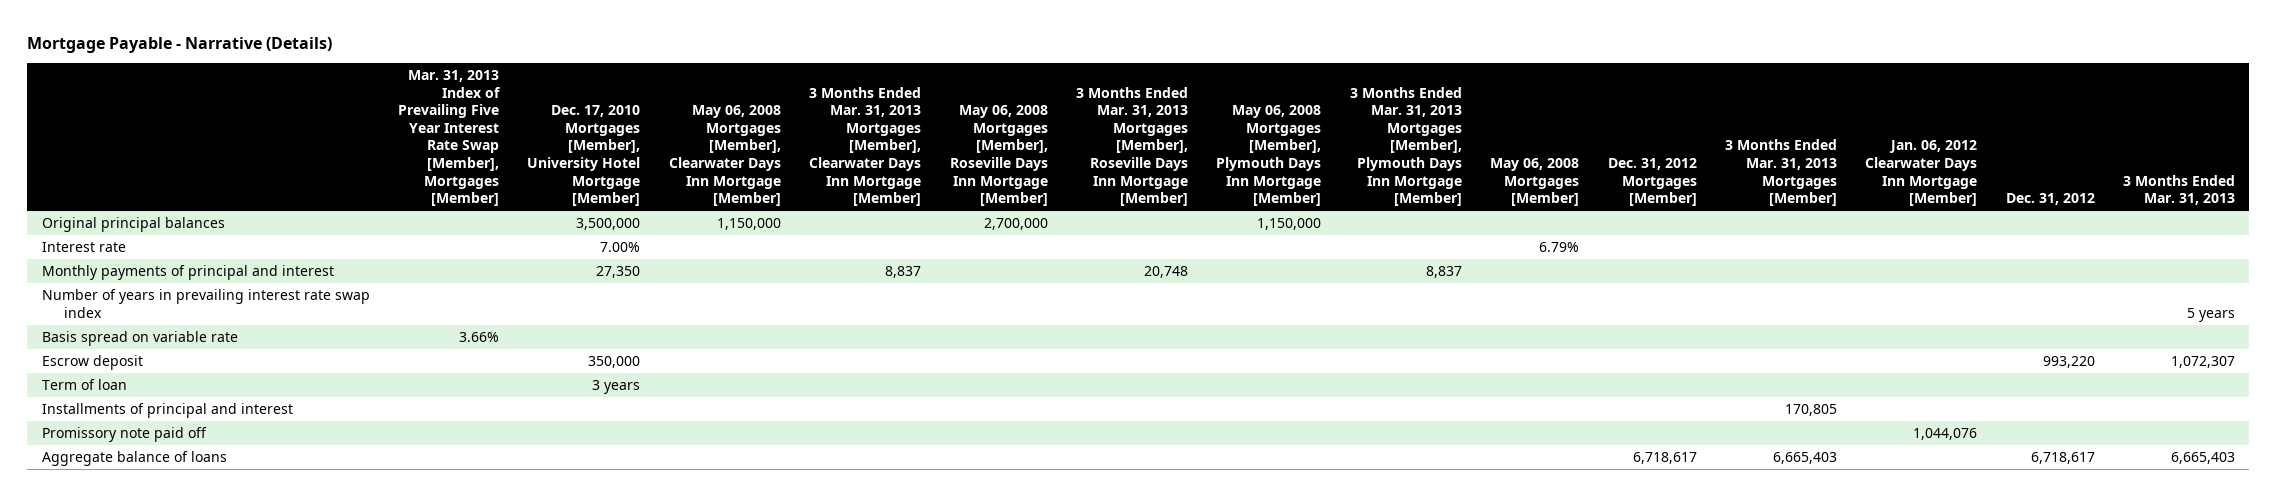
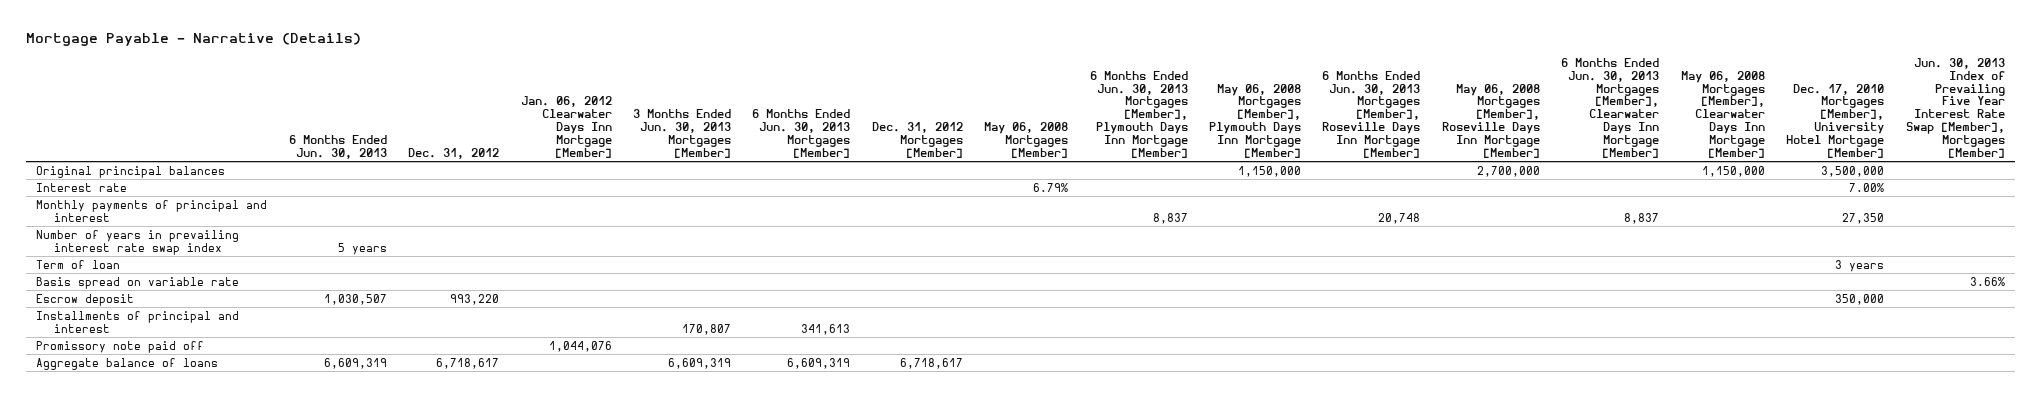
- | Mar. 31, 2013 Index of Prevailing Five Year Interest Rate Swap [Member], Mortgages [Member] | Dec. 17, 2010 Mortgages [Member], University Hotel Mortgage [Member] | May 06, 2008 Mortgages [Member], Clearwater Days Inn Mortgage [Member] | 3 Months Ended Mar. 31, 2013 Mortgages [Member], Clearwater Days Inn Mortgage [Member] | May 06, 2008 Mortgages [Member], Roseville Days Inn Mortgage [Member] | 3 Months Ended Mar. 31, 2013 Mortgages [Member], Roseville Days Inn Mortgage [Member] | May 06, 2008 Mortgages [Member], Plymouth Days Inn Mortgage [Member] | 3 Months Ended Mar. 31, 2013 Mortgages [Member], Plymouth Days Inn Mortgage [Member] | May 06, 2008 Mortgages [Member] | Dec. 31, 2012 Mortgages [Member] | 3 Months Ended Mar. 31, 2013 Mortgages [Member] | Jan. 06, 2012 Clearwater Days Inn Mortgage [Member] | Dec. 31, 2012 | 3 Months Ended Mar. 31, 2013
+ | 6 Months Ended Jun. 30, 2013 | Dec. 31, 2012 | Jan. 06, 2012 Clearwater Days Inn Mortgage [Member] | 3 Months Ended Jun. 30, 2013 Mortgages [Member] | 6 Months Ended Jun. 30, 2013 Mortgages [Member] | Dec. 31, 2012 Mortgages [Member] | May 06, 2008 Mortgages [Member] | 6 Months Ended Jun. 30, 2013 Mortgages [Member], Plymouth Days Inn Mortgage [Member] | May 06, 2008 Mortgages [Member], Plymouth Days Inn Mortgage [Member] | 6 Months Ended Jun. 30, 2013 Mortgages [Member], Roseville Days Inn Mortgage [Member] | May 06, 2008 Mortgages [Member], Roseville Days Inn Mortgage [Member] | 6 Months Ended Jun. 30, 2013 Mortgages [Member], Clearwater Days Inn Mortgage [Member] | May 06, 2008 Mortgages [Member], Clearwater Days Inn Mortgage [Member] | Dec. 17, 2010 Mortgages [Member], University Hotel Mortgage [Member] | Jun. 30, 2013 Index of Prevailing Five Year Interest Rate Swap [Member], Mortgages [Member]
moved up: Term of loan | | | | | | | | | | | | | | 3 years |

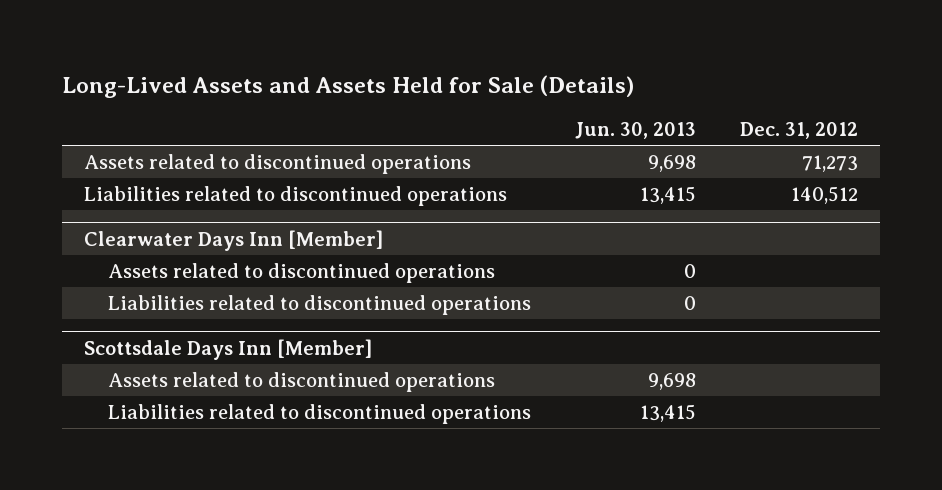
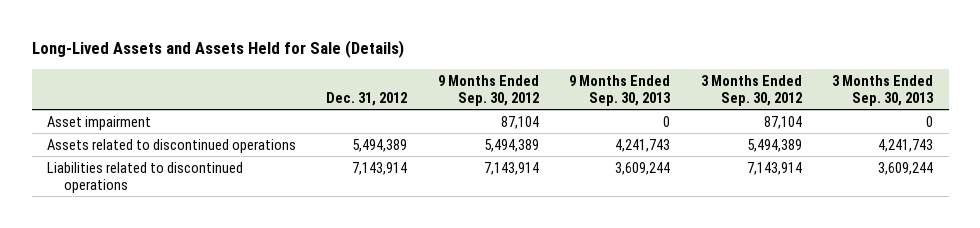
- | Jun. 30, 2013 | Dec. 31, 2012
+ | Dec. 31, 2012 | 9 Months Ended Sep. 30, 2012 | 9 Months Ended Sep. 30, 2013 | 3 Months Ended Sep. 30, 2012 | 3 Months Ended Sep. 30, 2013
- Assets related to discontinued operations | 9,698 | 71,273
- Liabilities related to discontinued operations | 13,415 | 140,512
- Clearwater Days Inn [Member]
- Assets related to discontinued operations | 0 |
- Liabilities related to discontinued operations | 0 |
- Scottsdale Days Inn [Member]
- Assets related to discontinued operations | 9,698 |
- Liabilities related to discontinued operations | 13,415 |
+ Asset impairment | | 87,104 | 0 | 87,104 | 0
+ Assets related to discontinued operations | 5,494,389 | 5,494,389 | 4,241,743 | 5,494,389 | 4,241,743
+ Liabilities related to discontinued operations | 7,143,914 | 7,143,914 | 3,609,244 | 7,143,914 | 3,609,244

